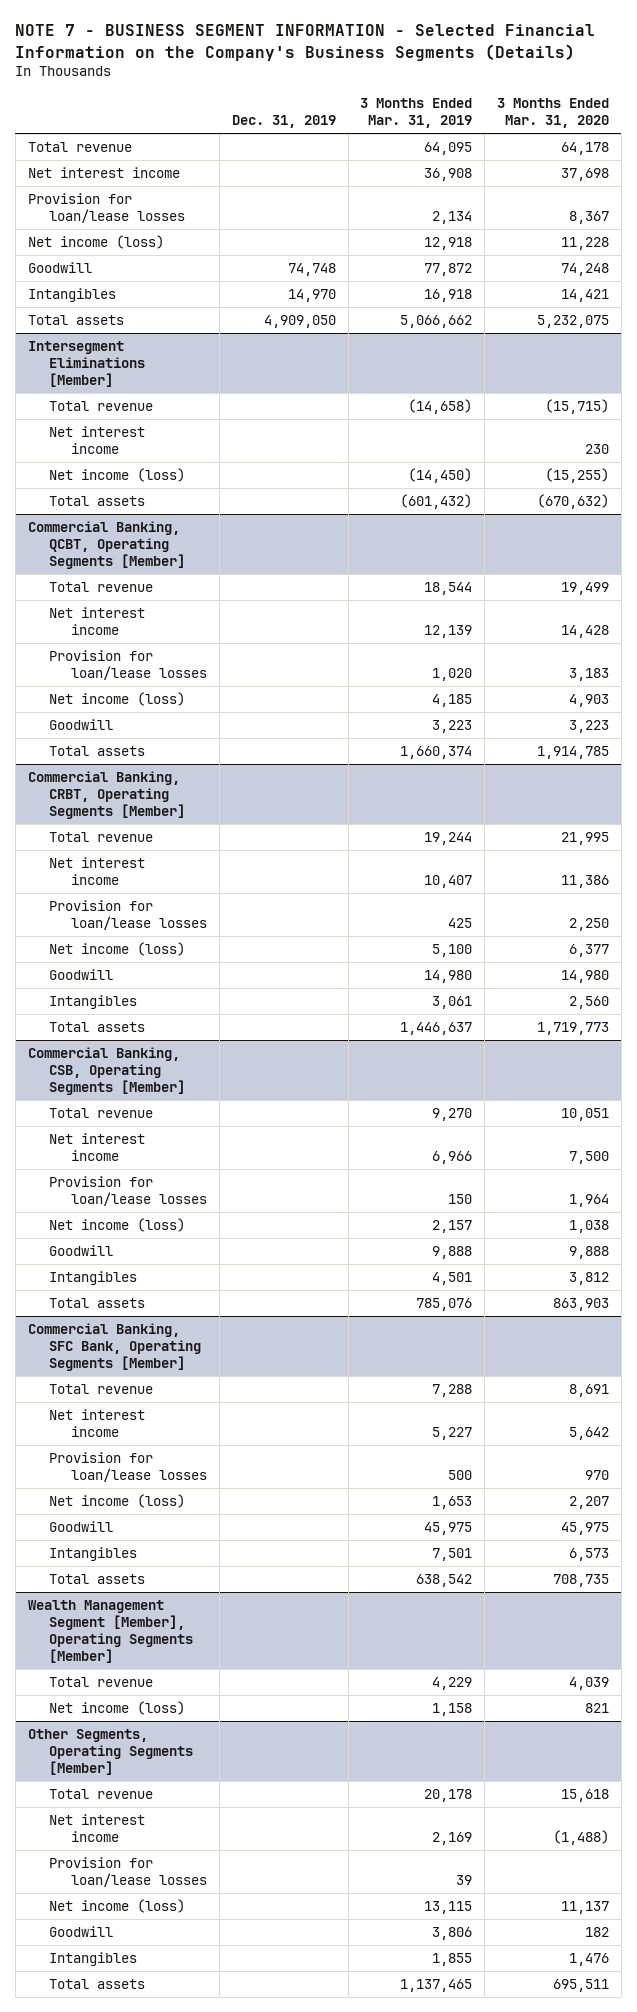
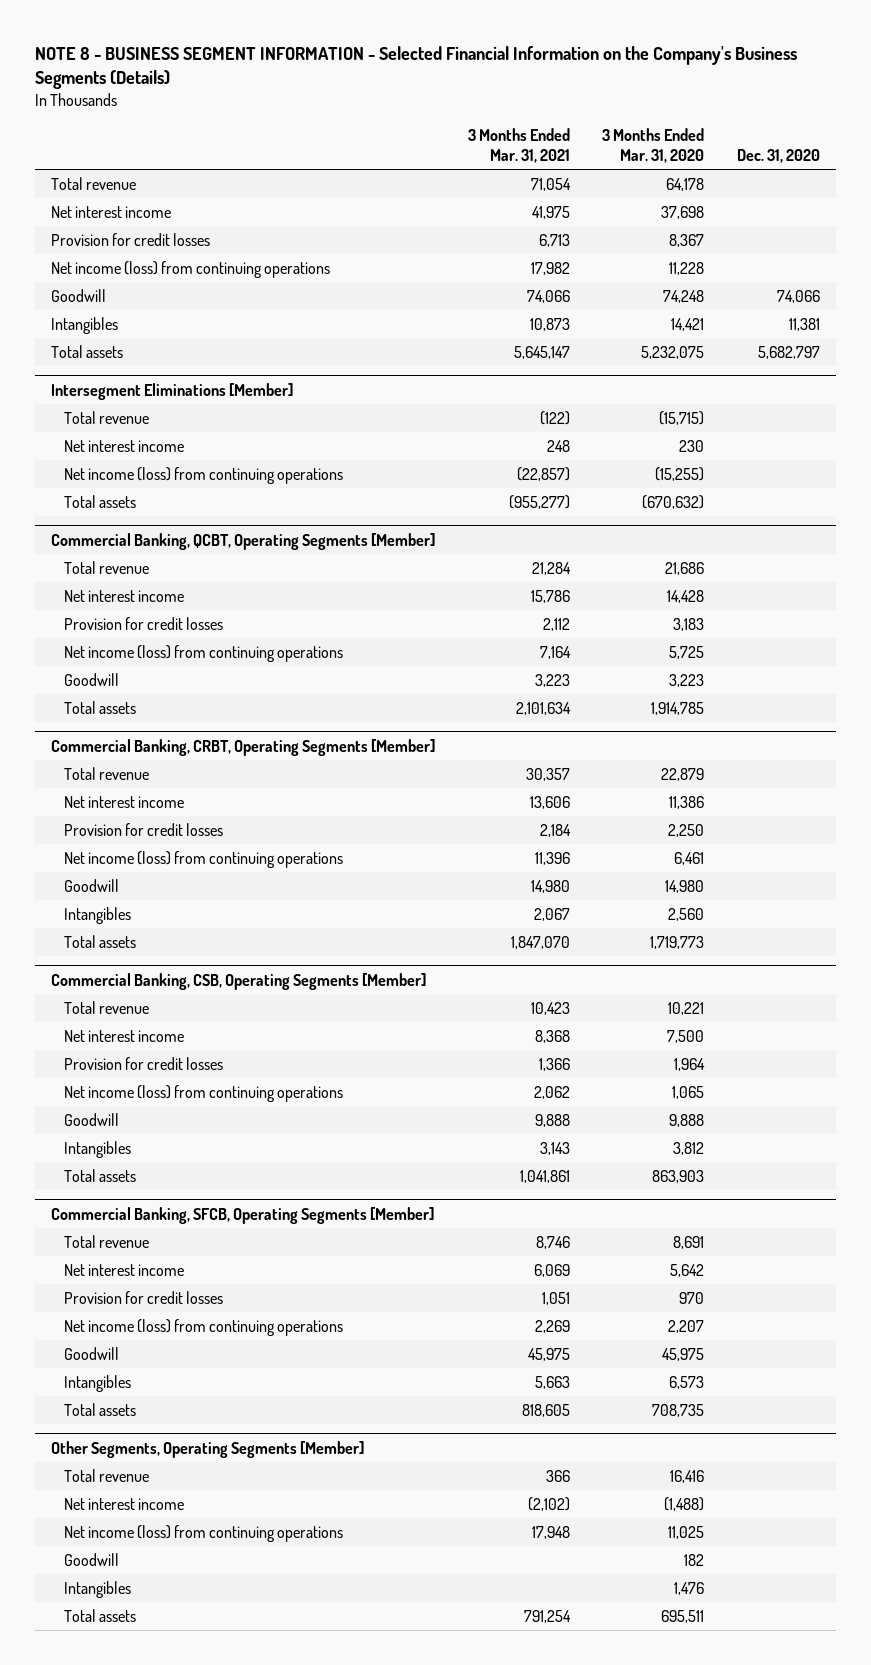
- NOTE 7 - BUSINESS SEGMENT INFORMATION - Selected Financial Information on the Company's Business Segments (Details)
+ NOTE 8 - BUSINESS SEGMENT INFORMATION - Selected Financial Information on the Company's Business Segments (Details)
- | Dec. 31, 2019 | 3 Months Ended Mar. 31, 2019 | 3 Months Ended Mar. 31, 2020
+ | 3 Months Ended Mar. 31, 2021 | 3 Months Ended Mar. 31, 2020 | Dec. 31, 2020
- Provision for loan/lease losses | | 2,134 | 8,367
- Net income (loss) | | 12,918 | 11,228
+ Provision for credit losses | 6,713 | 8,367 |
+ Net income (loss) from continuing operations | 17,982 | 11,228 |
@ Intersegment Eliminations [Member]
- Net income (loss) | | (14,450) | (15,255)
+ Net income (loss) from continuing operations | (22,857) | (15,255) |
@ Commercial Banking, QCBT, Operating Segments [Member]
- Total revenue | | 18,544 | 19,499
+ Total revenue | 21,284 | 21,686 |
- Provision for loan/lease losses | | 1,020 | 3,183
- Net income (loss) | | 4,185 | 4,903
+ Provision for credit losses | 2,112 | 3,183 |
+ Net income (loss) from continuing operations | 7,164 | 5,725 |
@ Commercial Banking, CRBT, Operating Segments [Member]
- Total revenue | | 19,244 | 21,995
+ Total revenue | 30,357 | 22,879 |
- Provision for loan/lease losses | | 425 | 2,250
- Net income (loss) | | 5,100 | 6,377
+ Provision for credit losses | 2,184 | 2,250 |
+ Net income (loss) from continuing operations | 11,396 | 6,461 |
@ Commercial Banking, CSB, Operating Segments [Member]
- Total revenue | | 9,270 | 10,051
+ Total revenue | 10,423 | 10,221 |
- Provision for loan/lease losses | | 150 | 1,964
- Net income (loss) | | 2,157 | 1,038
+ Provision for credit losses | 1,366 | 1,964 |
+ Net income (loss) from continuing operations | 2,062 | 1,065 |
- Commercial Banking, SFC Bank, Operating Segments [Member]
+ Commercial Banking, SFCB, Operating Segments [Member]
- Provision for loan/lease losses | | 500 | 970
- Net income (loss) | | 1,653 | 2,207
+ Provision for credit losses | 1,051 | 970 |
+ Net income (loss) from continuing operations | 2,269 | 2,207 |
- Wealth Management Segment [Member], Operating Segments [Member]
- Total revenue | | 4,229 | 4,039
- Net income (loss) | | 1,158 | 821
@ Other Segments, Operating Segments [Member]
- Total revenue | | 20,178 | 15,618
+ Total revenue | 366 | 16,416 |
- Provision for loan/lease losses | | 39 |
- Net income (loss) | | 13,115 | 11,137
+ Net income (loss) from continuing operations | 17,948 | 11,025 |

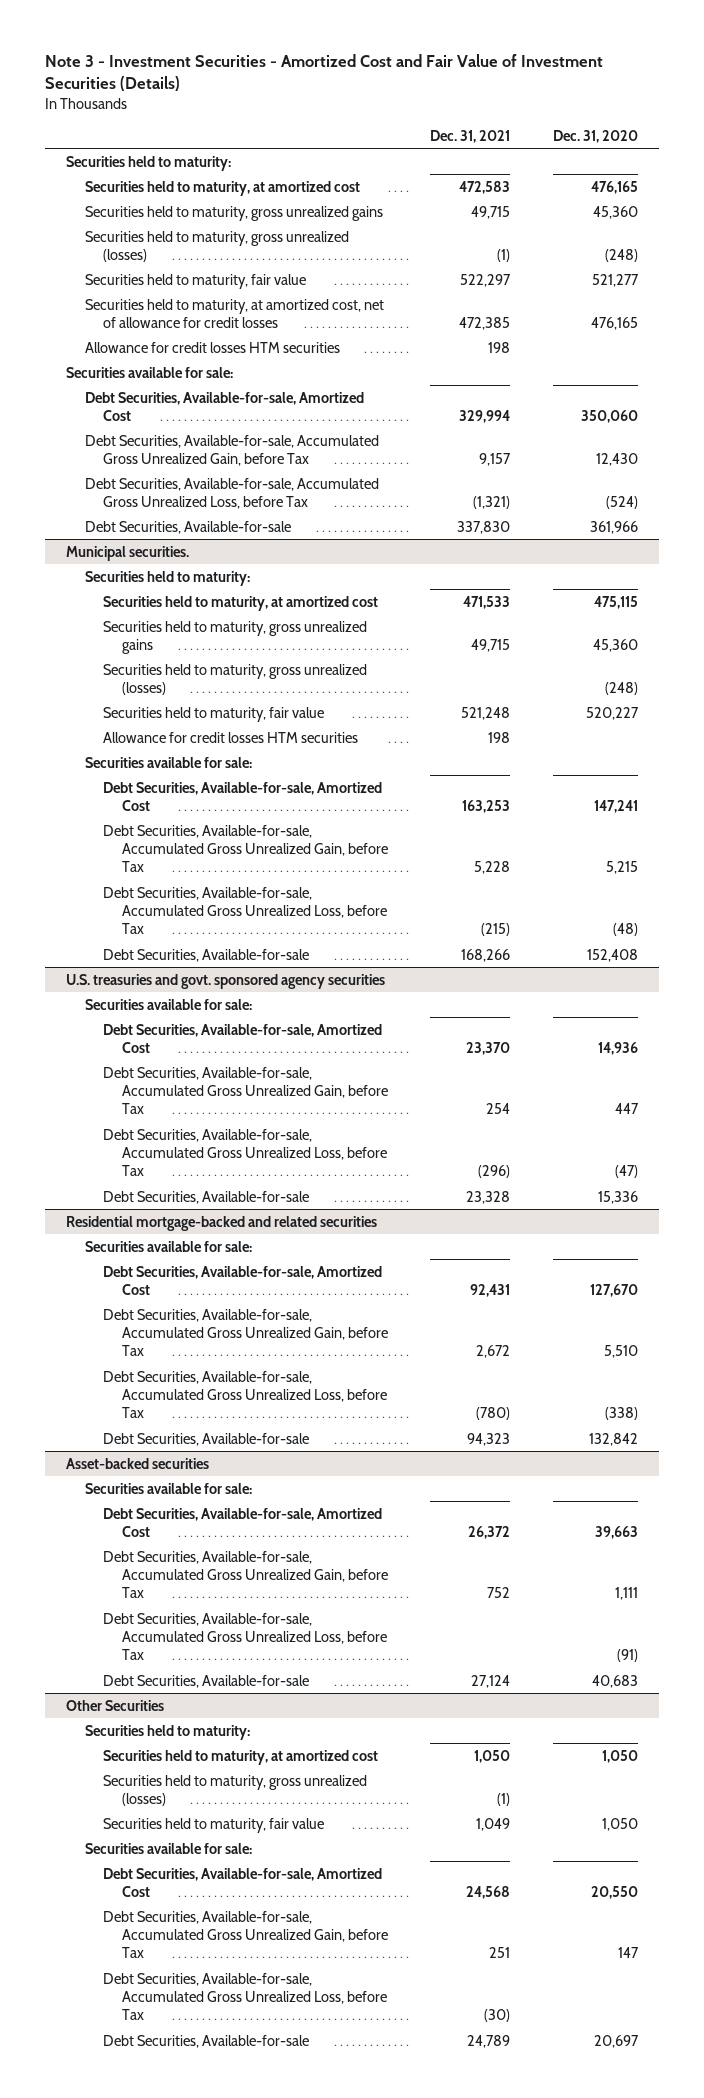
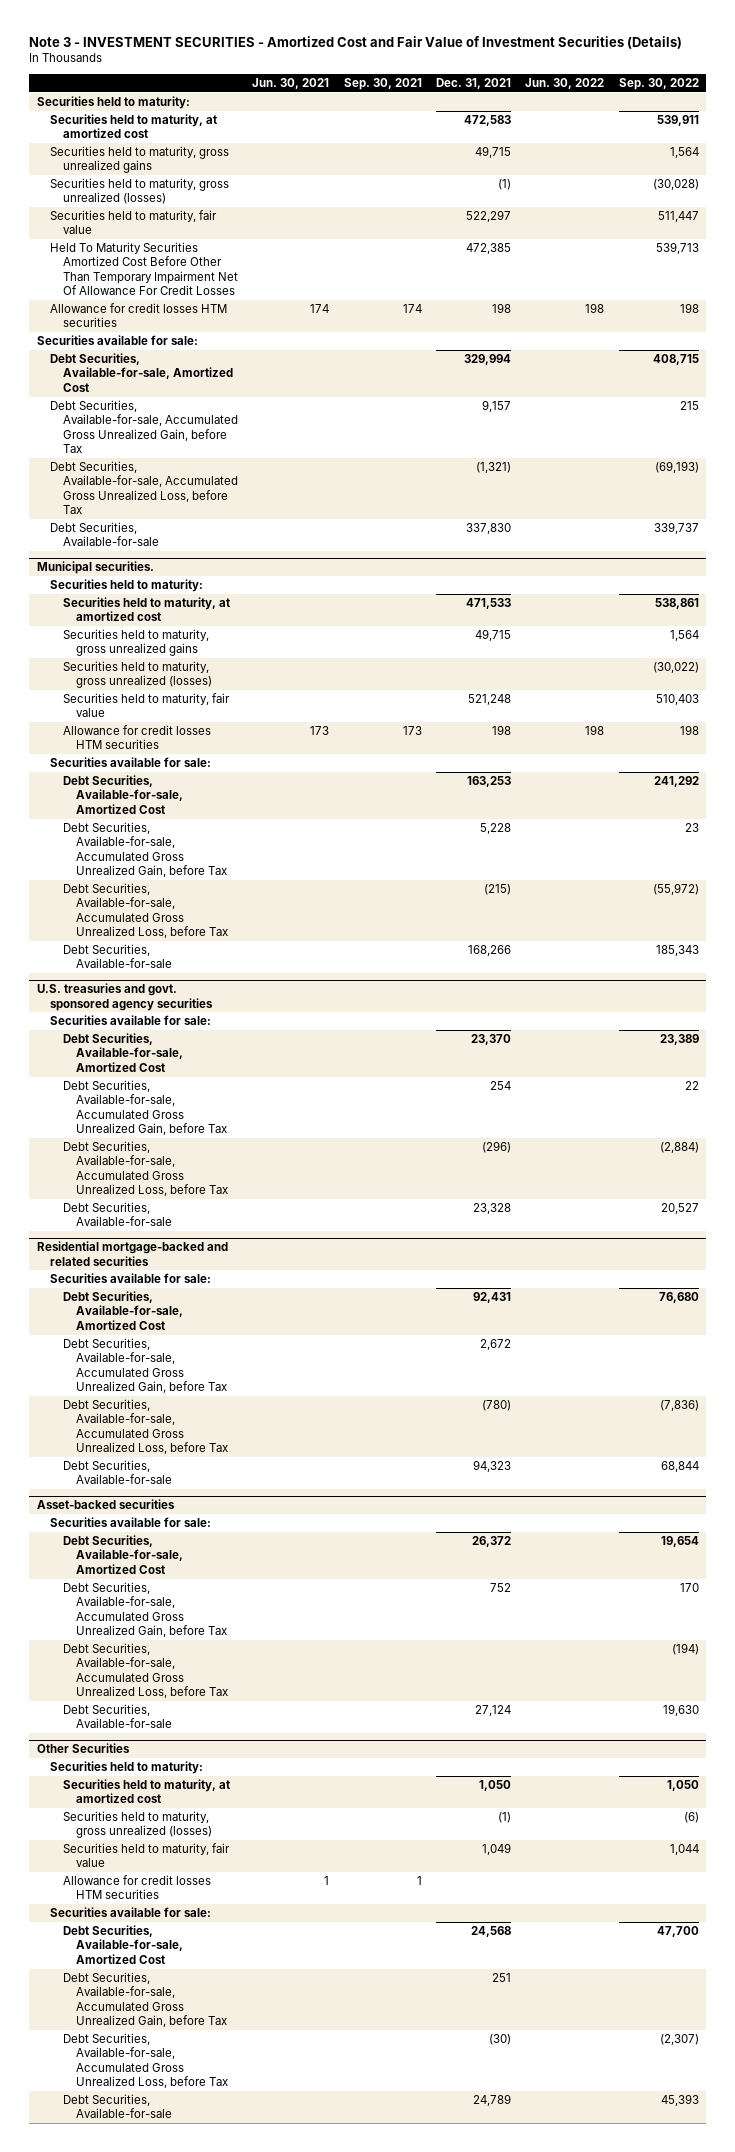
- Note 3 - Investment Securities - Amortized Cost and Fair Value of Investment Securities (Details)
+ Note 3 - INVESTMENT SECURITIES - Amortized Cost and Fair Value of Investment Securities (Details)
- | Dec. 31, 2021 | Dec. 31, 2020
+ | Jun. 30, 2021 | Sep. 30, 2021 | Dec. 31, 2021 | Jun. 30, 2022 | Sep. 30, 2022
- Securities held to maturity, at amortized cost, net of allowance for credit losses | 472,385 | 476,165
+ Held To Maturity Securities Amortized Cost Before Other Than Temporary Impairment Net Of Allowance For Credit Losses | | | 472,385 | | 539,713
@ Other Securities
+ Allowance for credit losses HTM securities | 1 | 1 | | |

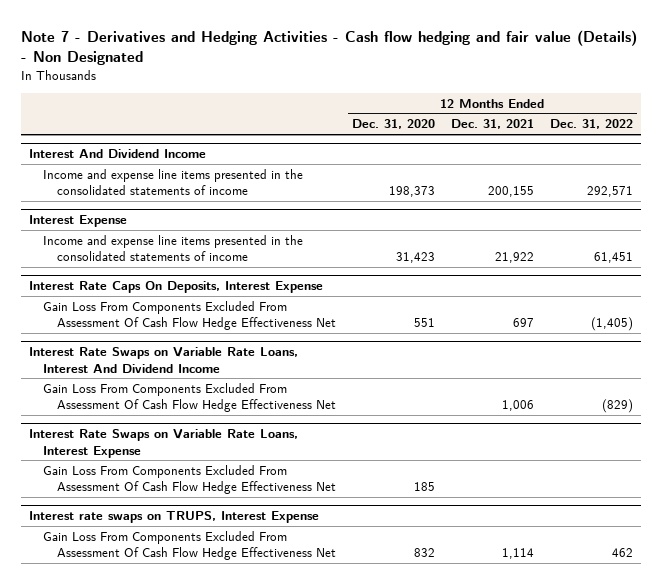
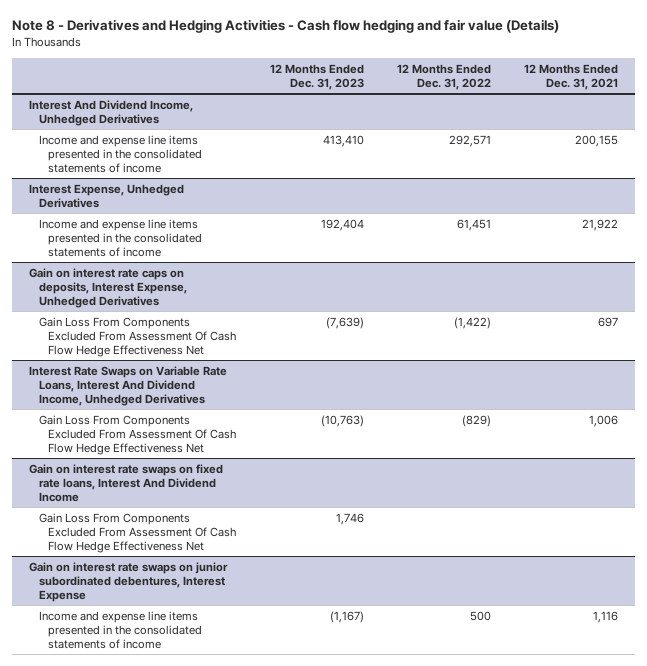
- Note 7 - Derivatives and Hedging Activities - Cash flow hedging and fair value (Details) - Non Designated
+ Note 8 - Derivatives and Hedging Activities - Cash flow hedging and fair value (Details)
- | 12 Months Ended Dec. 31, 2020 | 12 Months Ended Dec. 31, 2021 | 12 Months Ended Dec. 31, 2022
+ | 12 Months Ended Dec. 31, 2023 | 12 Months Ended Dec. 31, 2022 | 12 Months Ended Dec. 31, 2021
- Interest And Dividend Income
+ Interest And Dividend Income, Unhedged Derivatives
- Interest Expense
+ Interest Expense, Unhedged Derivatives
- Interest Rate Caps On Deposits, Interest Expense
- Gain Loss From Components Excluded From Assessment Of Cash Flow Hedge Effectiveness Net | 551 | 697 | (1,405)
- Interest Rate Swaps on Variable Rate Loans, Interest And Dividend Income
+ Gain on interest rate caps on deposits, Interest Expense, Unhedged Derivatives
+ Gain Loss From Components Excluded From Assessment Of Cash Flow Hedge Effectiveness Net | (7,639) | (1,422) | 697
+ Interest Rate Swaps on Variable Rate Loans, Interest And Dividend Income, Unhedged Derivatives
- Interest Rate Swaps on Variable Rate Loans, Interest Expense
+ Gain on interest rate swaps on fixed rate loans, Interest And Dividend Income
- Interest rate swaps on TRUPS, Interest Expense
- Gain Loss From Components Excluded From Assessment Of Cash Flow Hedge Effectiveness Net | 832 | 1,114 | 462
+ Gain on interest rate swaps on junior subordinated debentures, Interest Expense
+ Income and expense line items presented in the consolidated statements of income | (1,167) | 500 | 1,116

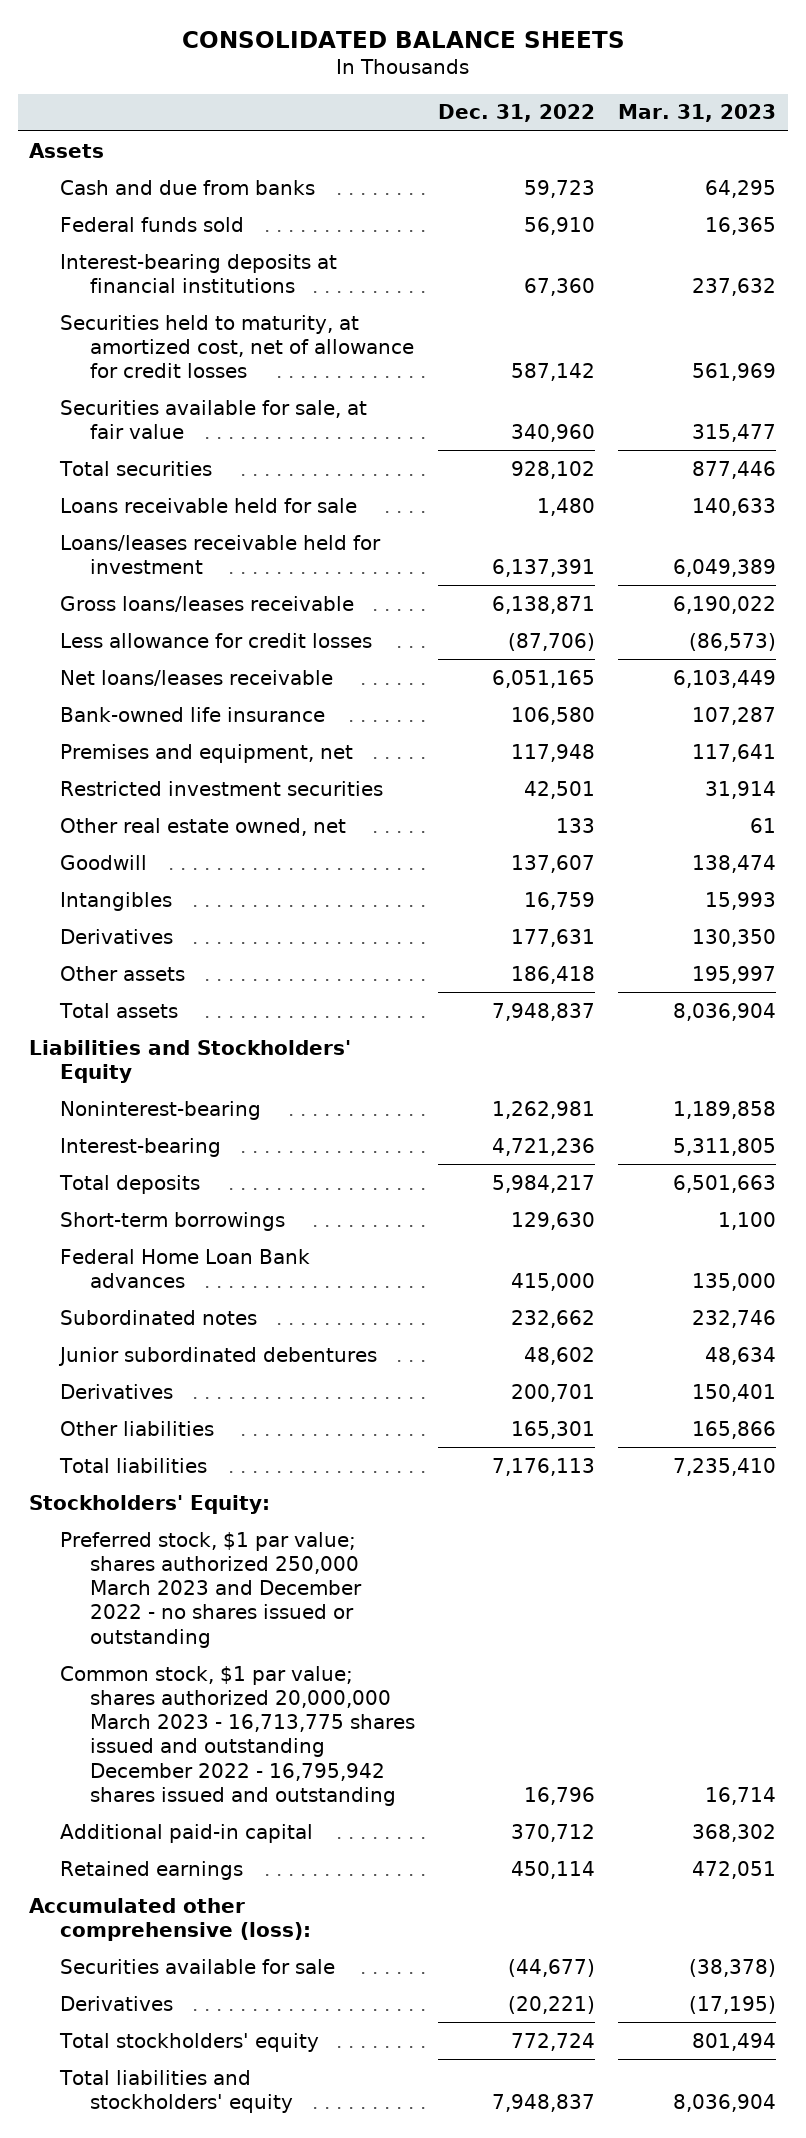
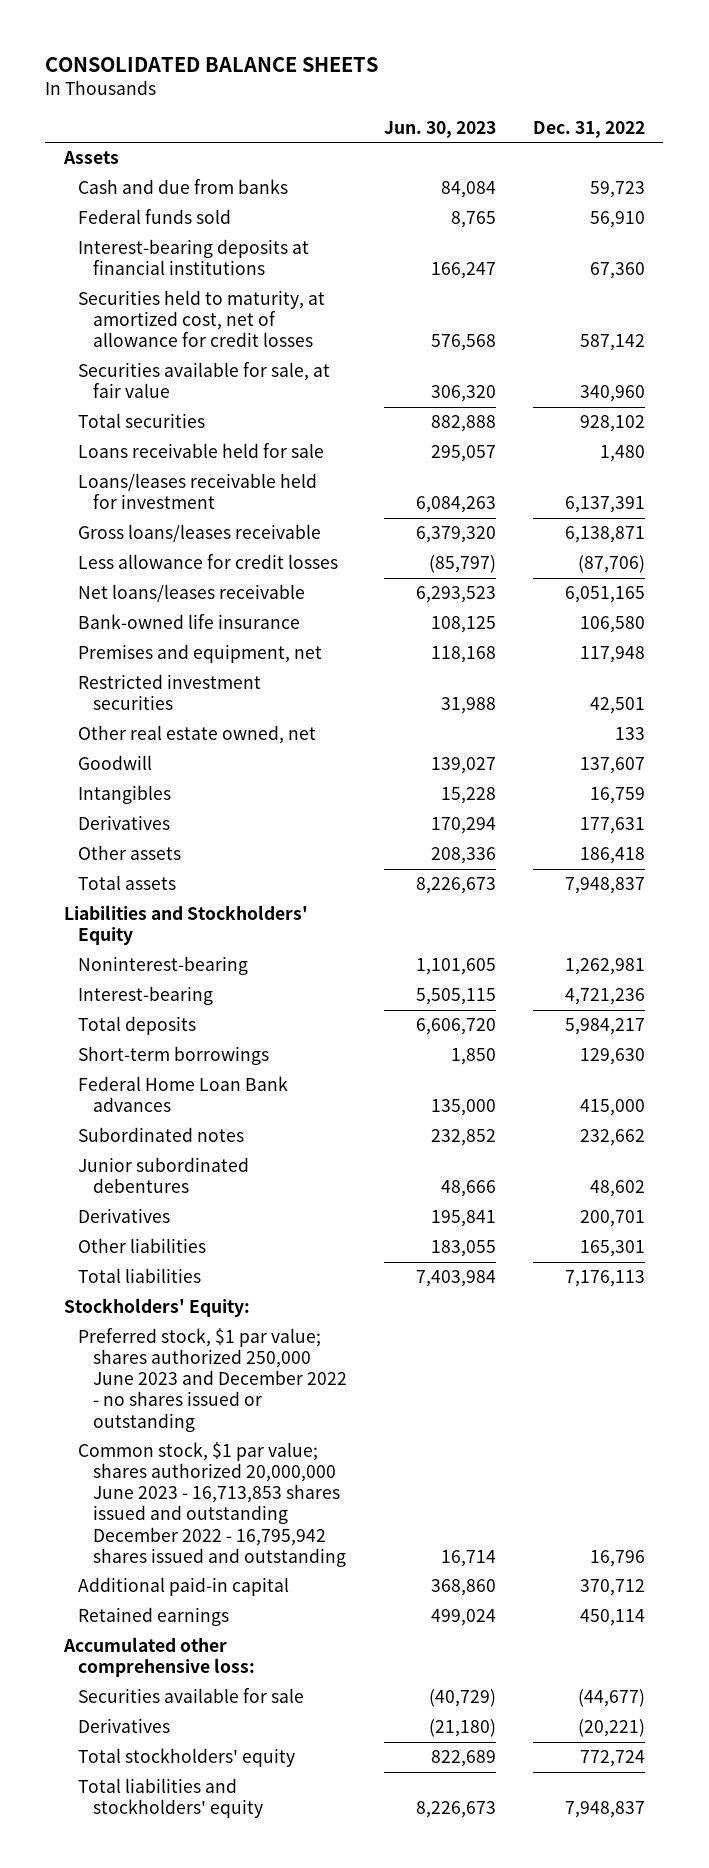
- | Dec. 31, 2022 | Mar. 31, 2023
+ | Jun. 30, 2023 | Dec. 31, 2022
- Preferred stock, $1 par value; shares authorized 250,000 March 2023 and December 2022 - no shares issued or outstanding
- Common stock, $1 par value; shares authorized 20,000,000 March 2023 - 16,713,775 shares issued and outstanding December 2022 - 16,795,942 shares issued and outstanding | 16,796 | 16,714
+ Preferred stock, $1 par value; shares authorized 250,000 June 2023 and December 2022 - no shares issued or outstanding
+ Common stock, $1 par value; shares authorized 20,000,000 June 2023 - 16,713,853 shares issued and outstanding December 2022 - 16,795,942 shares issued and outstanding | 16,714 | 16,796
- Accumulated other comprehensive (loss):
+ Accumulated other comprehensive loss:

